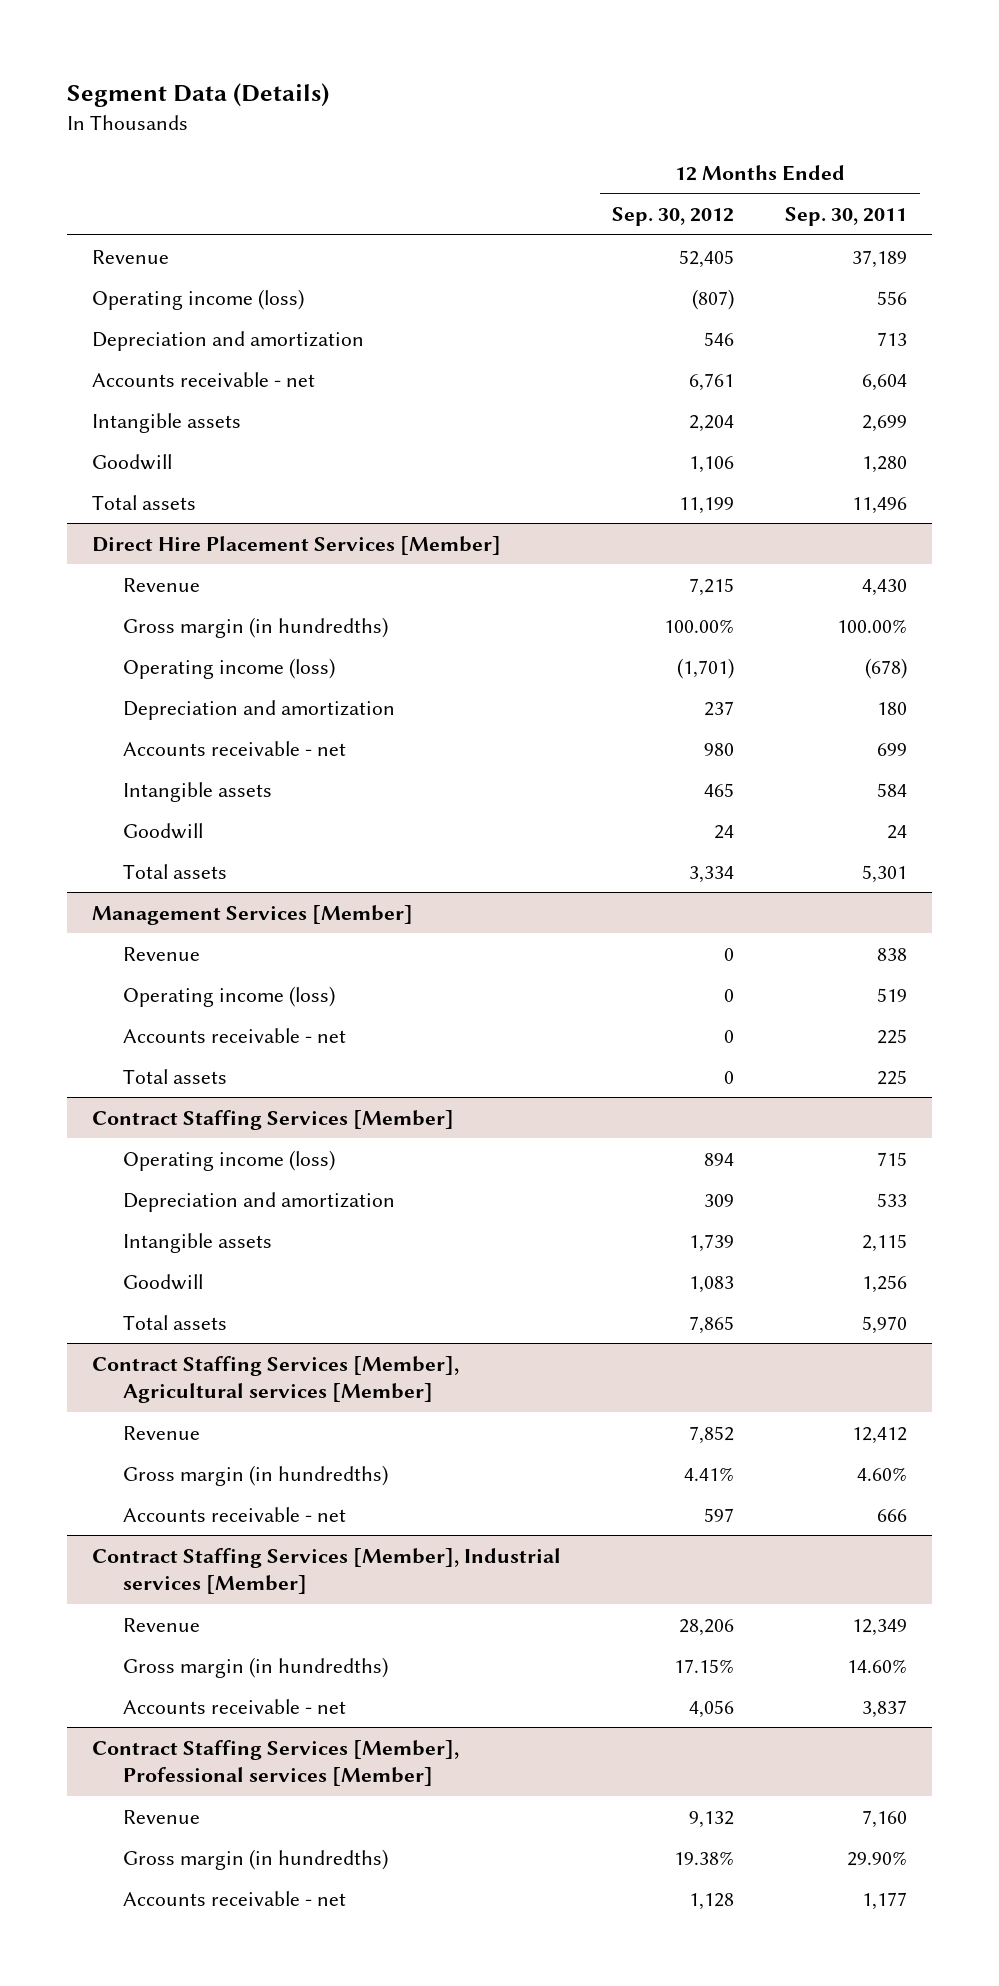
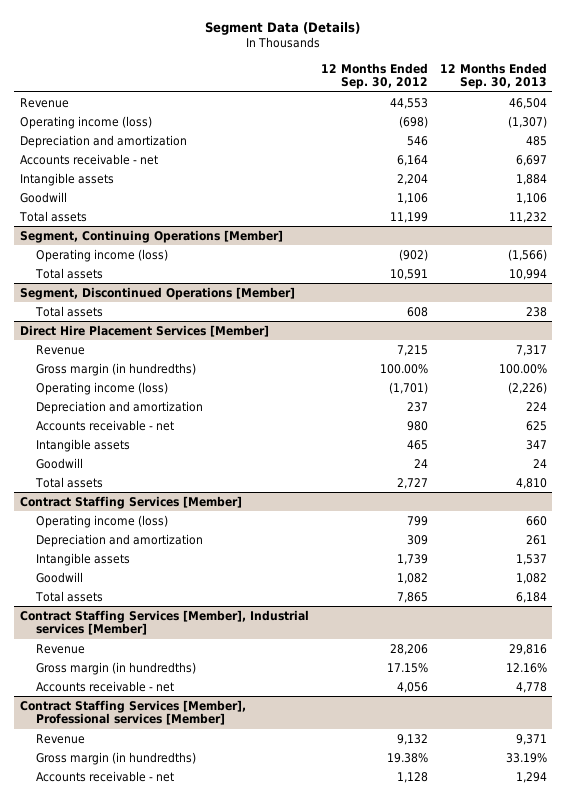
- | 12 Months Ended Sep. 30, 2012 | 12 Months Ended Sep. 30, 2011
+ | 12 Months Ended Sep. 30, 2012 | 12 Months Ended Sep. 30, 2013
- Revenue | 52,405 | 37,189
- Operating income (loss) | (807) | 556
+ Revenue | 44,553 | 46,504
+ Operating income (loss) | (698) | (1,307)
- Accounts receivable - net | 6,761 | 6,604
+ Accounts receivable - net | 6,164 | 6,697
+ Segment, Continuing Operations [Member]
+ Operating income (loss) | (902) | (1,566)
+ Total assets | 10,591 | 10,994
+ Segment, Discontinued Operations [Member]
+ Total assets | 608 | 238
@ Direct Hire Placement Services [Member]
- Total assets | 3,334 | 5,301
- Management Services [Member]
- Revenue | 0 | 838
- Operating income (loss) | 0 | 519
- Accounts receivable - net | 0 | 225
- Total assets | 0 | 225
@ Direct Hire Placement Services [Member]
+ Total assets | 2,727 | 4,810
@ Contract Staffing Services [Member]
- Operating income (loss) | 894 | 715
+ Operating income (loss) | 799 | 660
- Goodwill | 1,083 | 1,256
+ Goodwill | 1,082 | 1,082
- Contract Staffing Services [Member], Agricultural services [Member]
- Revenue | 7,852 | 12,412
- Gross margin (in hundredths) | 4.41% | 4.60%
- Accounts receivable - net | 597 | 666

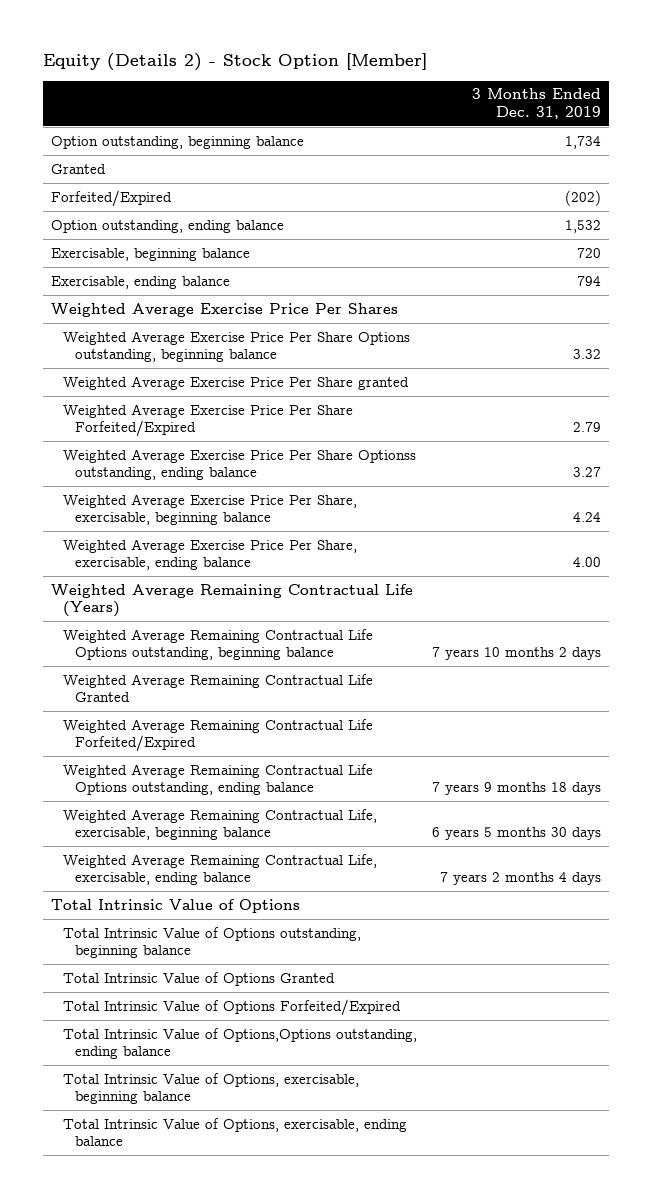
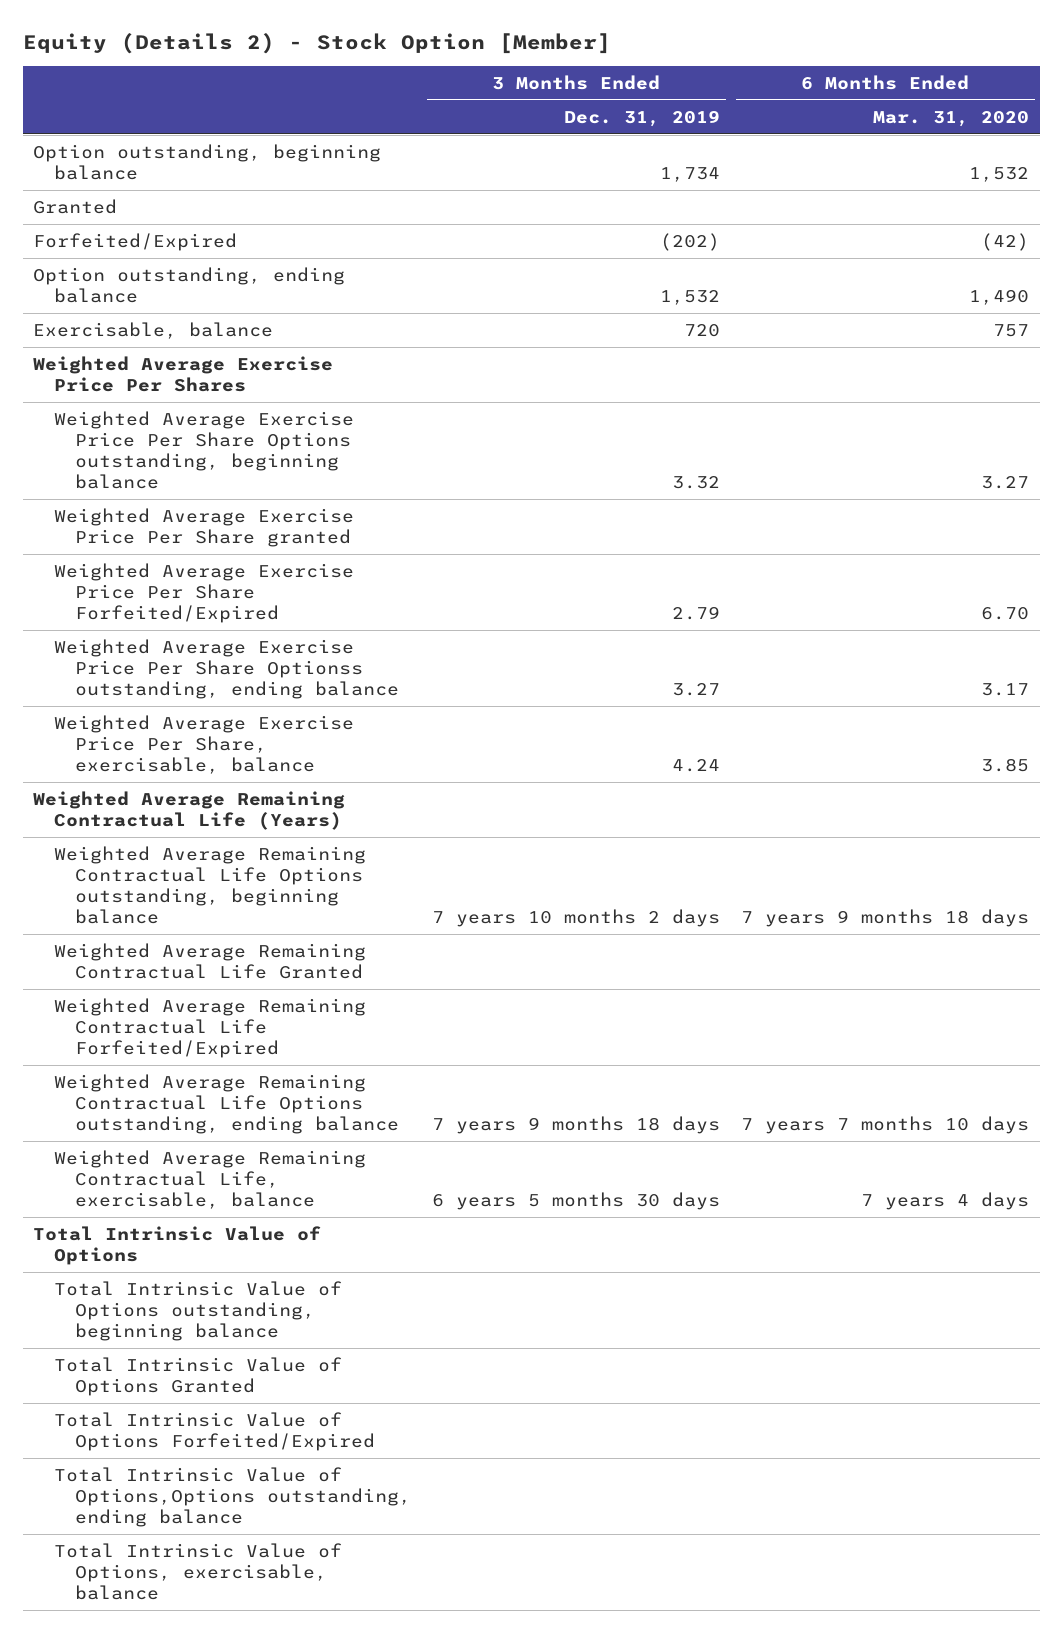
- | 3 Months Ended Dec. 31, 2019
+ | 3 Months Ended Dec. 31, 2019 | 6 Months Ended Mar. 31, 2020
- Exercisable, beginning balance | 720
- Exercisable, ending balance | 794
+ Exercisable, balance | 720 | 757
- Weighted Average Exercise Price Per Share, exercisable, beginning balance | 4.24
- Weighted Average Exercise Price Per Share, exercisable, ending balance | 4.00
+ Weighted Average Exercise Price Per Share, exercisable, balance | 4.24 | 3.85
- Weighted Average Remaining Contractual Life, exercisable, beginning balance | 6 years 5 months 30 days
- Weighted Average Remaining Contractual Life, exercisable, ending balance | 7 years 2 months 4 days
+ Weighted Average Remaining Contractual Life, exercisable, balance | 6 years 5 months 30 days | 7 years 4 days
- Total Intrinsic Value of Options, exercisable, beginning balance
- Total Intrinsic Value of Options, exercisable, ending balance
+ Total Intrinsic Value of Options, exercisable, balance

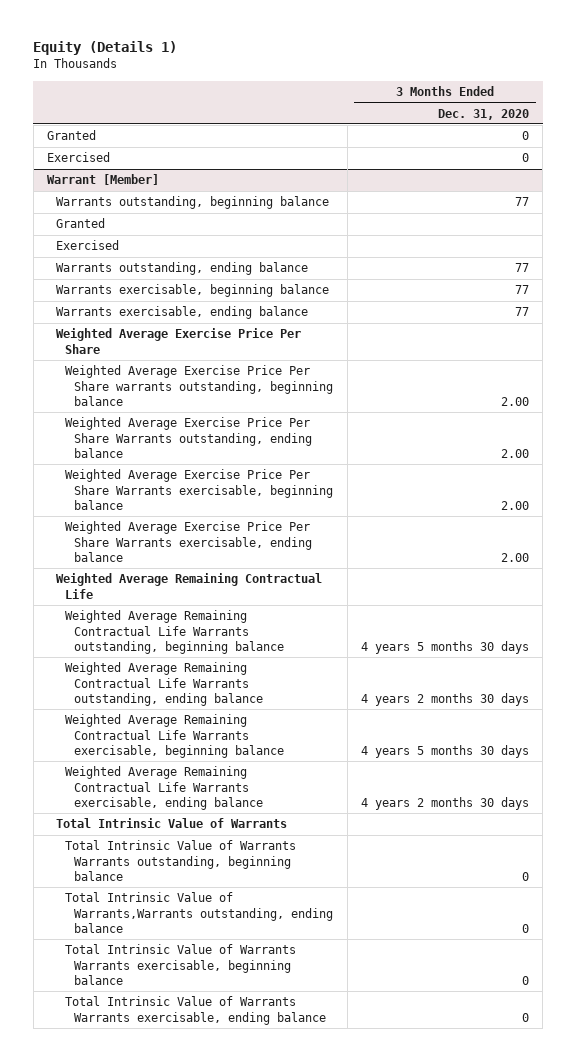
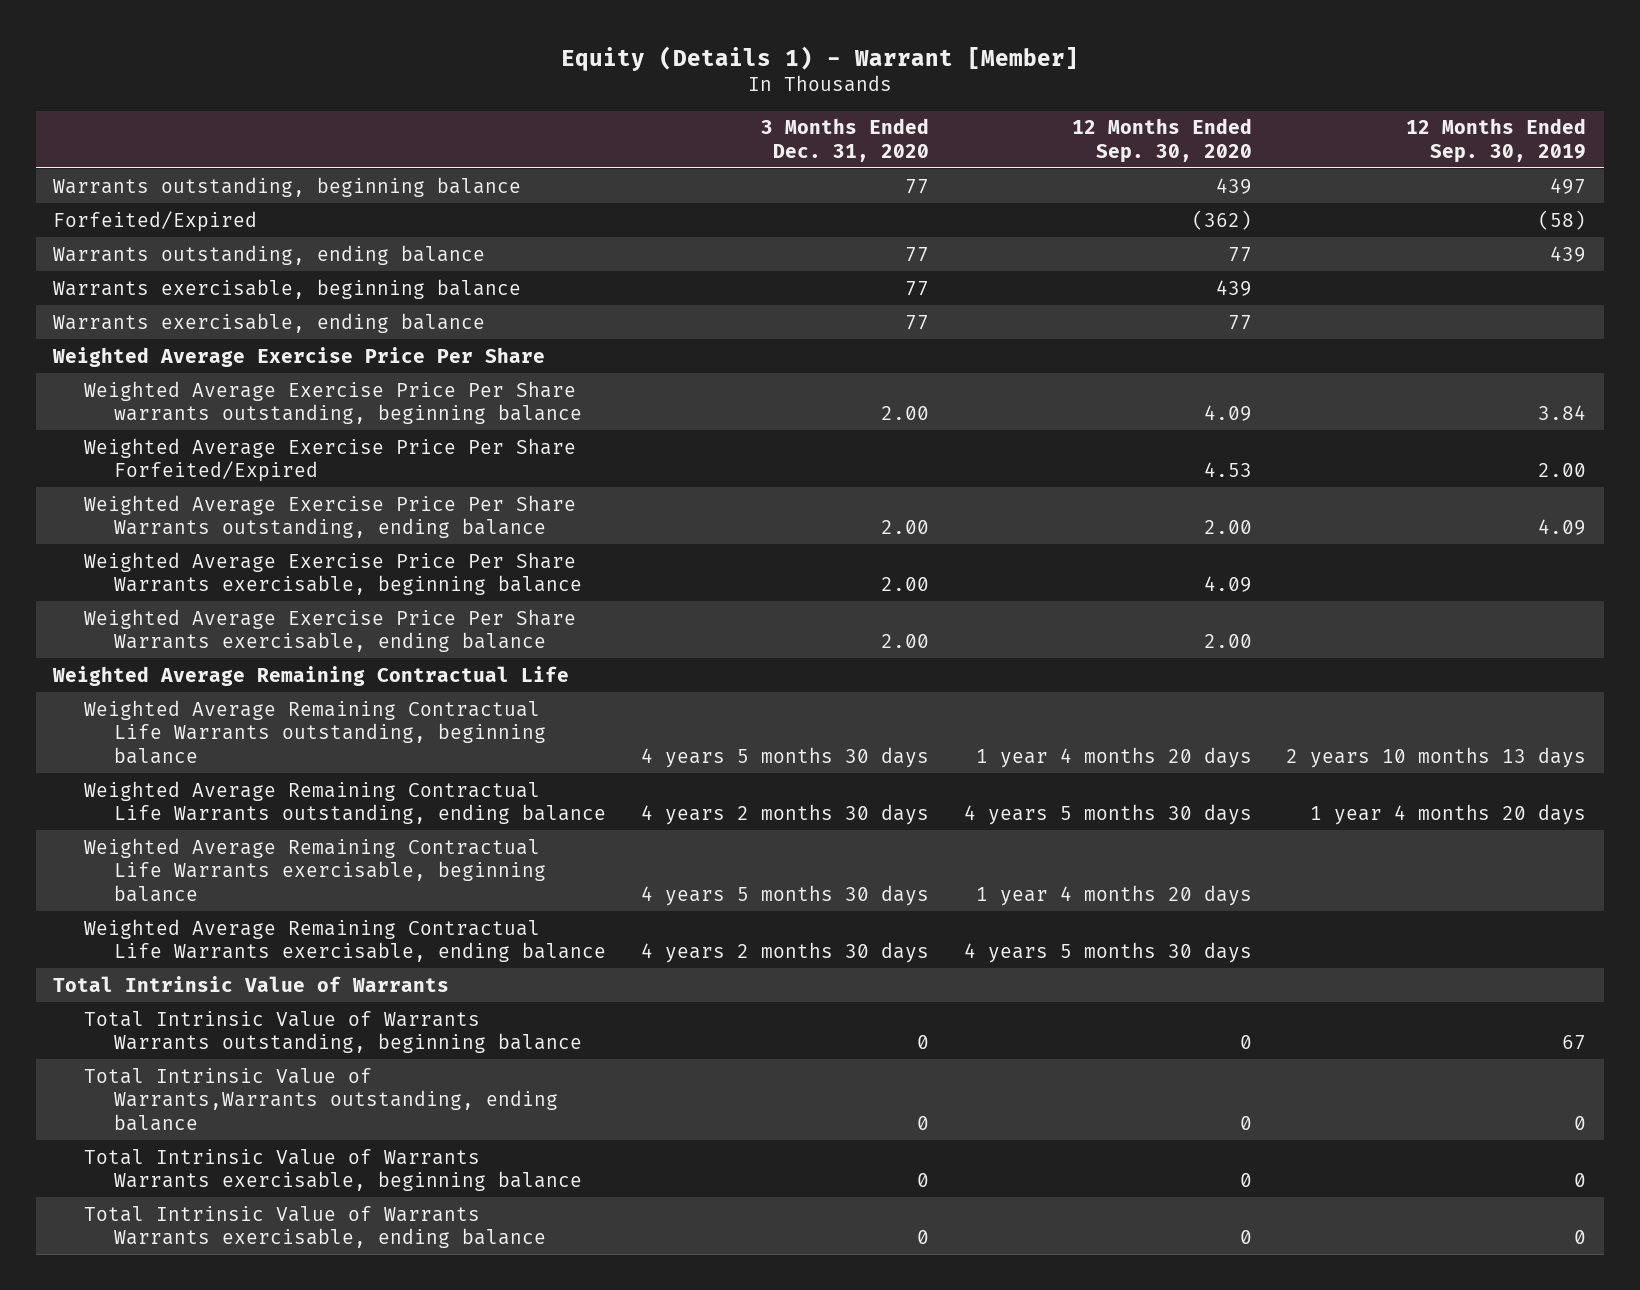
- Equity (Details 1)
+ Equity (Details 1) - Warrant [Member]
- | 3 Months Ended Dec. 31, 2020
+ | 3 Months Ended Dec. 31, 2020 | 12 Months Ended Sep. 30, 2020 | 12 Months Ended Sep. 30, 2019
- Granted | 0
- Exercised | 0
- Warrant [Member]
- Granted
- Exercised
+ Forfeited/Expired | | (362) | (58)
+ Weighted Average Exercise Price Per Share Forfeited/Expired | | 4.53 | 2.00

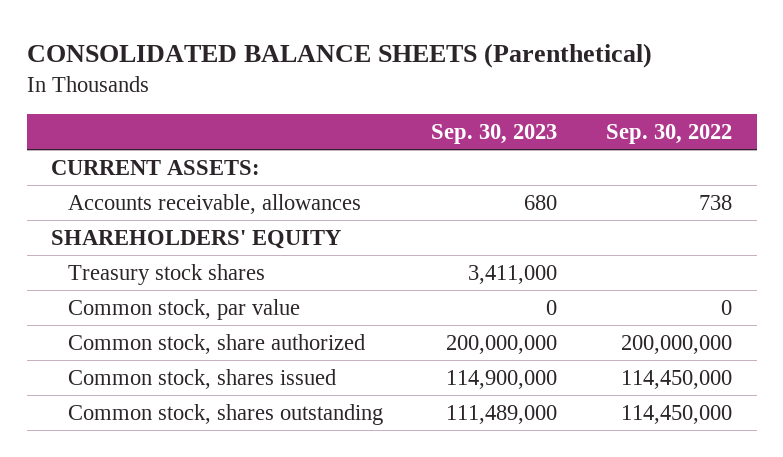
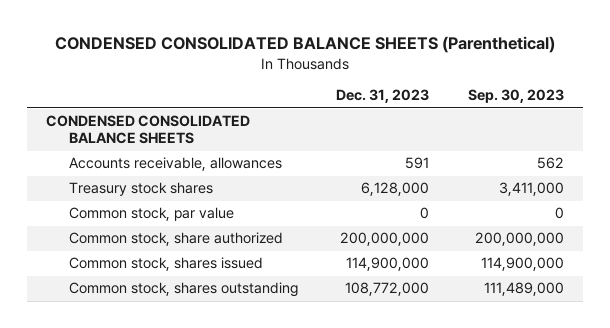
- CONSOLIDATED BALANCE SHEETS (Parenthetical)
+ CONDENSED CONSOLIDATED BALANCE SHEETS (Parenthetical)
- | Sep. 30, 2023 | Sep. 30, 2022
+ | Dec. 31, 2023 | Sep. 30, 2023
- CURRENT ASSETS:
- Accounts receivable, allowances | 680 | 738
- SHAREHOLDERS' EQUITY
+ CONDENSED CONSOLIDATED BALANCE SHEETS
+ Accounts receivable, allowances | 591 | 562

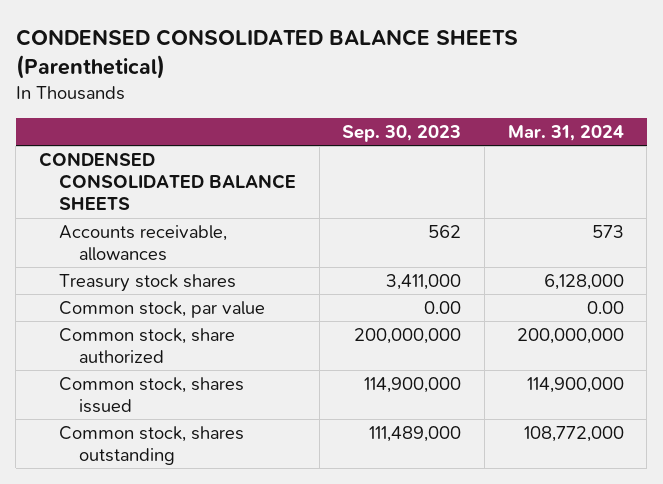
- | Dec. 31, 2023 | Sep. 30, 2023
+ | Sep. 30, 2023 | Mar. 31, 2024
- Common stock, par value | 0 | 0
+ Common stock, par value | 0.00 | 0.00

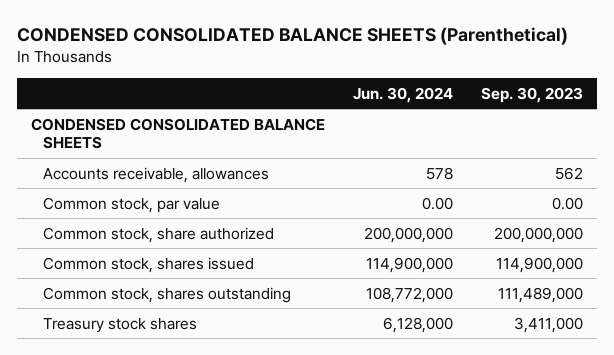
- | Sep. 30, 2023 | Mar. 31, 2024
+ | Jun. 30, 2024 | Sep. 30, 2023
moved down: Treasury stock shares | 6,128,000 | 3,411,000

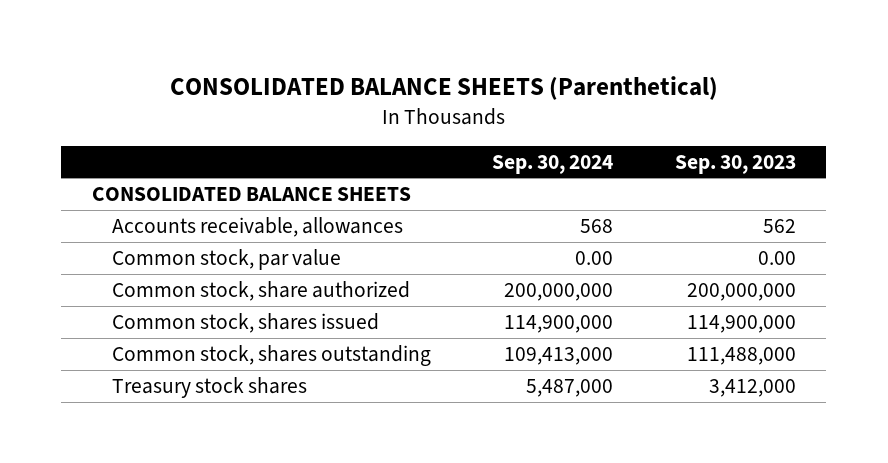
- CONDENSED CONSOLIDATED BALANCE SHEETS (Parenthetical)
+ CONSOLIDATED BALANCE SHEETS (Parenthetical)
- | Jun. 30, 2024 | Sep. 30, 2023
+ | Sep. 30, 2024 | Sep. 30, 2023
- CONDENSED CONSOLIDATED BALANCE SHEETS
+ CONSOLIDATED BALANCE SHEETS
- Common stock, shares outstanding | 108,772,000 | 111,489,000
- Treasury stock shares | 6,128,000 | 3,411,000
+ Common stock, shares outstanding | 109,413,000 | 111,488,000
+ Treasury stock shares | 5,487,000 | 3,412,000

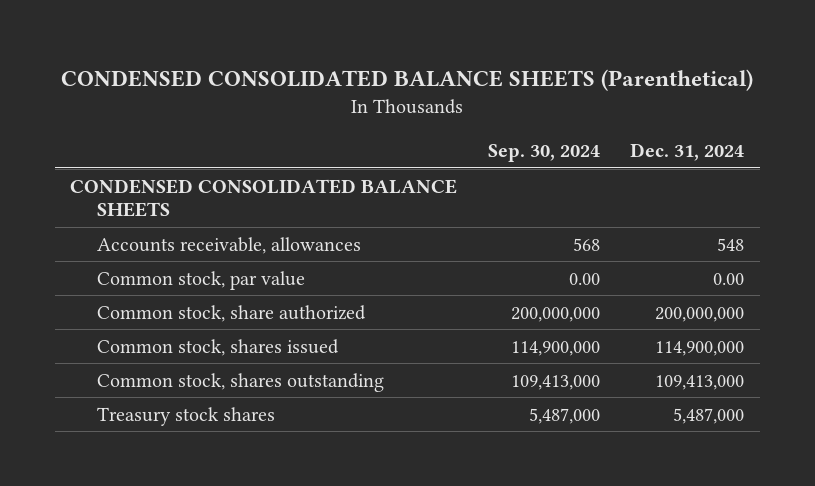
- CONSOLIDATED BALANCE SHEETS (Parenthetical)
+ CONDENSED CONSOLIDATED BALANCE SHEETS (Parenthetical)
- | Sep. 30, 2024 | Sep. 30, 2023
+ | Sep. 30, 2024 | Dec. 31, 2024
- CONSOLIDATED BALANCE SHEETS
+ CONDENSED CONSOLIDATED BALANCE SHEETS

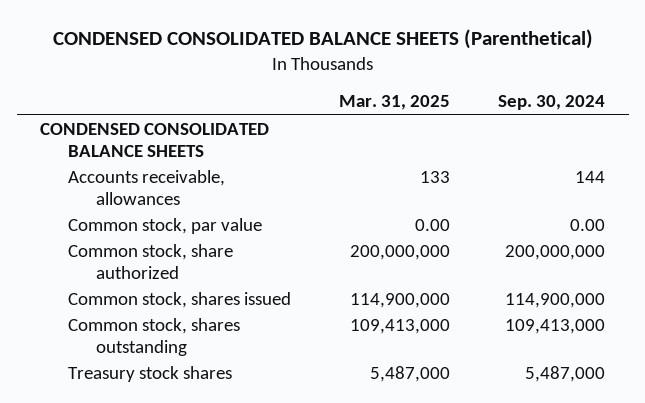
- | Sep. 30, 2024 | Dec. 31, 2024
+ | Mar. 31, 2025 | Sep. 30, 2024
- Accounts receivable, allowances | 568 | 548
+ Accounts receivable, allowances | 133 | 144

